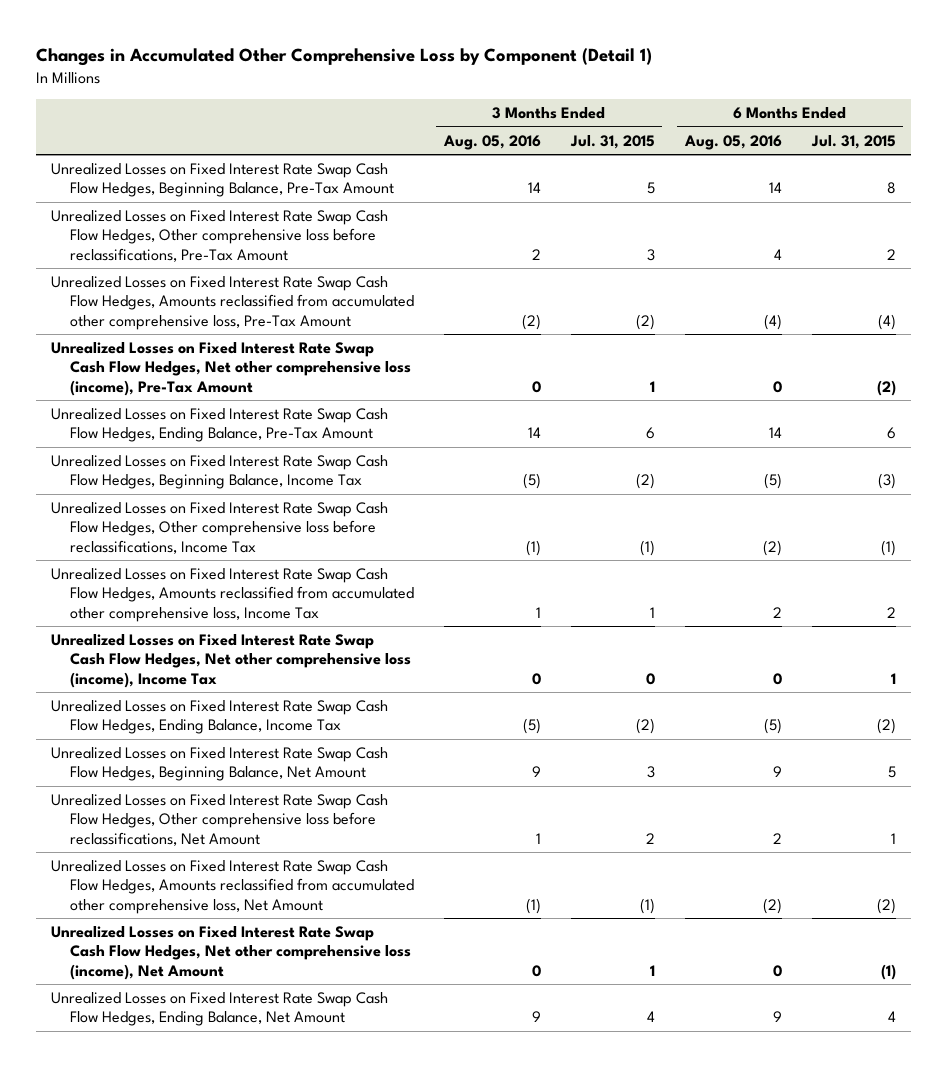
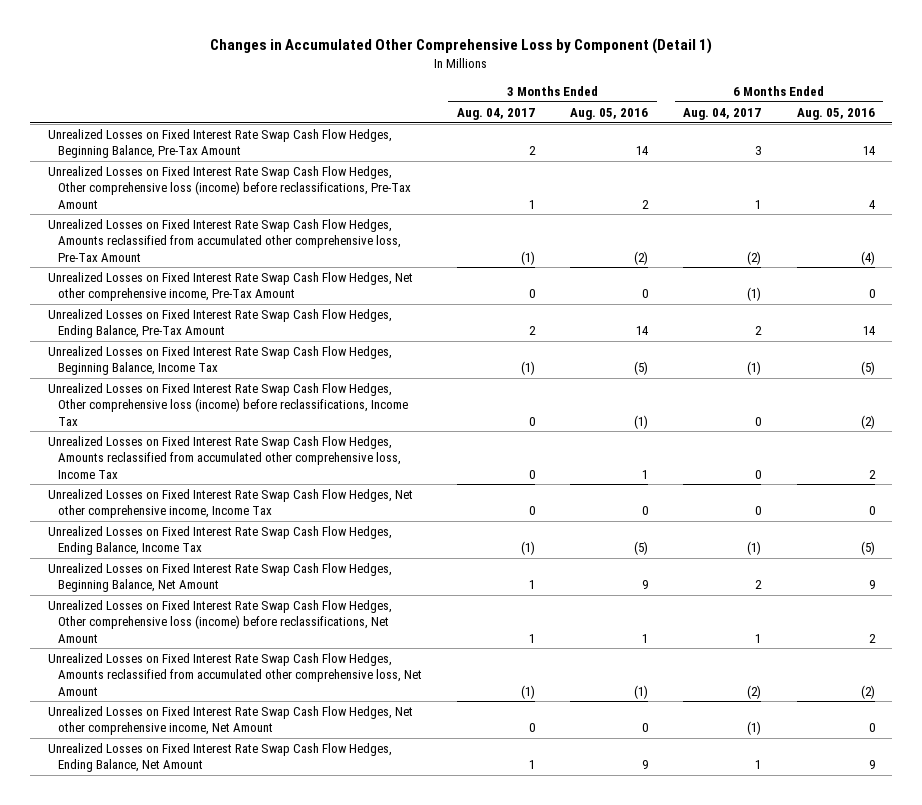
- | 3 Months Ended Aug. 05, 2016 | 3 Months Ended Jul. 31, 2015 | 6 Months Ended Aug. 05, 2016 | 6 Months Ended Jul. 31, 2015
+ | 3 Months Ended Aug. 04, 2017 | 3 Months Ended Aug. 05, 2016 | 6 Months Ended Aug. 04, 2017 | 6 Months Ended Aug. 05, 2016
- Unrealized Losses on Fixed Interest Rate Swap Cash Flow Hedges, Other comprehensive loss before reclassifications, Pre-Tax Amount | 2 | 3 | 4 | 2
+ Unrealized Losses on Fixed Interest Rate Swap Cash Flow Hedges, Other comprehensive loss (income) before reclassifications, Pre-Tax Amount | 1 | 2 | 1 | 4
- Unrealized Losses on Fixed Interest Rate Swap Cash Flow Hedges, Net other comprehensive loss (income), Pre-Tax Amount | 0 | 1 | 0 | (2)
+ Unrealized Losses on Fixed Interest Rate Swap Cash Flow Hedges, Net other comprehensive income, Pre-Tax Amount | 0 | 0 | (1) | 0
- Unrealized Losses on Fixed Interest Rate Swap Cash Flow Hedges, Other comprehensive loss before reclassifications, Income Tax | (1) | (1) | (2) | (1)
+ Unrealized Losses on Fixed Interest Rate Swap Cash Flow Hedges, Other comprehensive loss (income) before reclassifications, Income Tax | 0 | (1) | 0 | (2)
- Unrealized Losses on Fixed Interest Rate Swap Cash Flow Hedges, Net other comprehensive loss (income), Income Tax | 0 | 0 | 0 | 1
+ Unrealized Losses on Fixed Interest Rate Swap Cash Flow Hedges, Net other comprehensive income, Income Tax | 0 | 0 | 0 | 0
- Unrealized Losses on Fixed Interest Rate Swap Cash Flow Hedges, Other comprehensive loss before reclassifications, Net Amount | 1 | 2 | 2 | 1
+ Unrealized Losses on Fixed Interest Rate Swap Cash Flow Hedges, Other comprehensive loss (income) before reclassifications, Net Amount | 1 | 1 | 1 | 2
- Unrealized Losses on Fixed Interest Rate Swap Cash Flow Hedges, Net other comprehensive loss (income), Net Amount | 0 | 1 | 0 | (1)
+ Unrealized Losses on Fixed Interest Rate Swap Cash Flow Hedges, Net other comprehensive income, Net Amount | 0 | 0 | (1) | 0

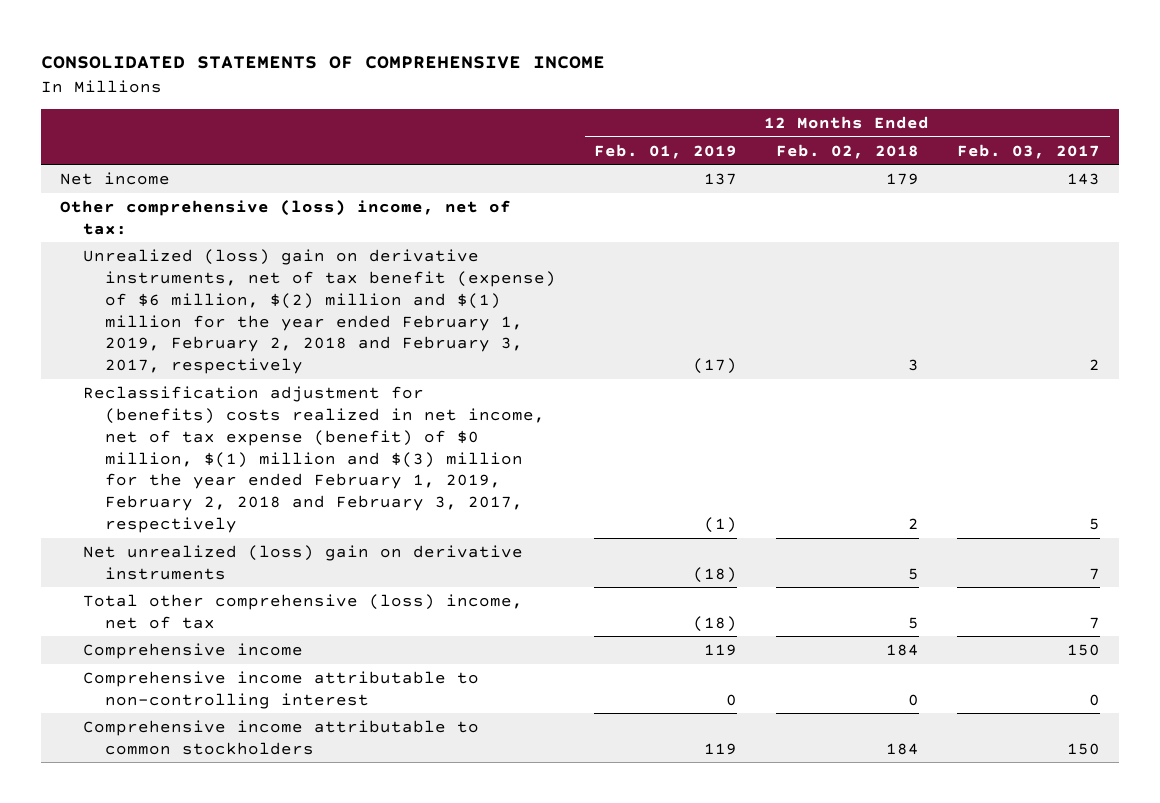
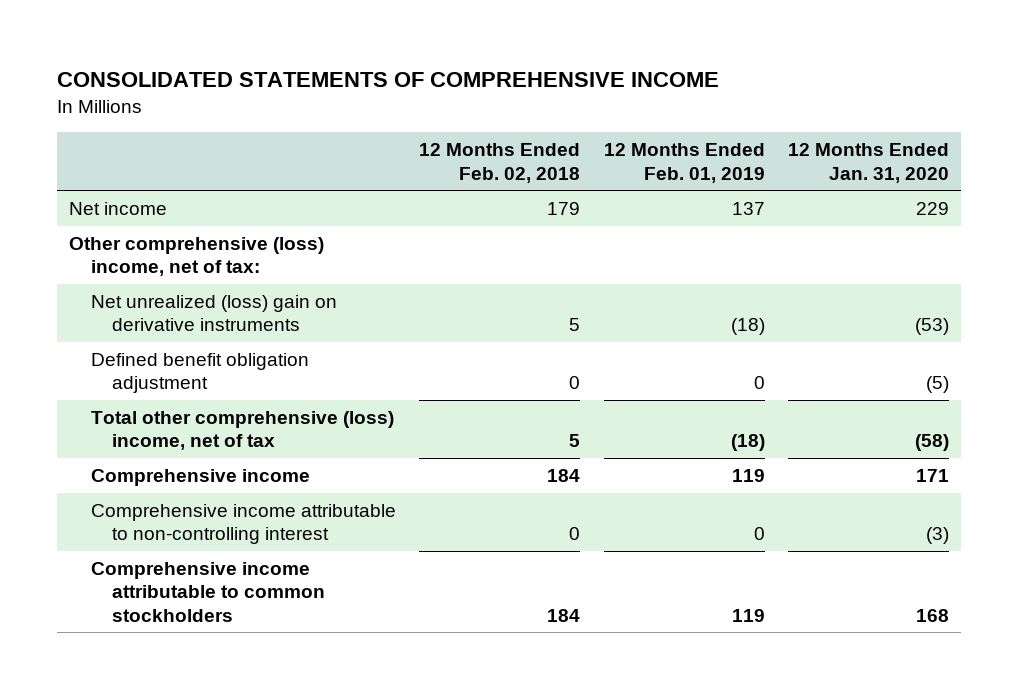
- | 12 Months Ended Feb. 01, 2019 | 12 Months Ended Feb. 02, 2018 | 12 Months Ended Feb. 03, 2017
+ | 12 Months Ended Feb. 02, 2018 | 12 Months Ended Feb. 01, 2019 | 12 Months Ended Jan. 31, 2020
- Unrealized (loss) gain on derivative instruments, net of tax benefit (expense) of $6 million, $(2) million and $(1) million for the year ended February 1, 2019, February 2, 2018 and February 3, 2017, respectively | (17) | 3 | 2
- Reclassification adjustment for (benefits) costs realized in net income, net of tax expense (benefit) of $0 million, $(1) million and $(3) million for the year ended February 1, 2019, February 2, 2018 and February 3, 2017, respectively | (1) | 2 | 5
+ Defined benefit obligation adjustment | 0 | 0 | (5)

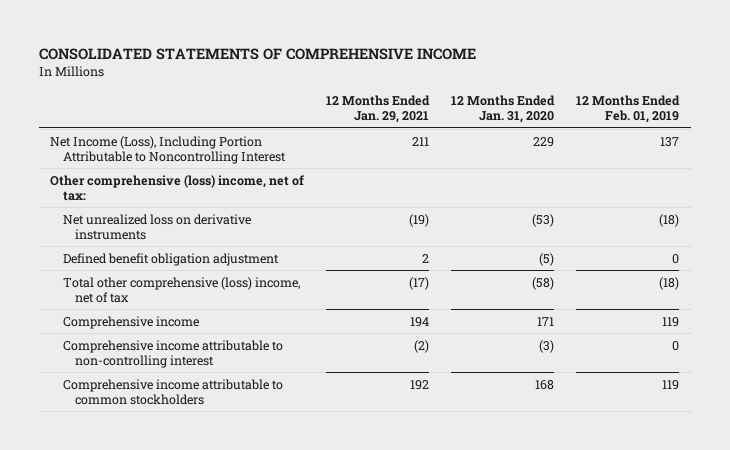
- | 12 Months Ended Feb. 02, 2018 | 12 Months Ended Feb. 01, 2019 | 12 Months Ended Jan. 31, 2020
+ | 12 Months Ended Jan. 29, 2021 | 12 Months Ended Jan. 31, 2020 | 12 Months Ended Feb. 01, 2019
- Net income | 179 | 137 | 229
+ Net Income (Loss), Including Portion Attributable to Noncontrolling Interest | 211 | 229 | 137
- Net unrealized (loss) gain on derivative instruments | 5 | (18) | (53)
+ Net unrealized loss on derivative instruments | (19) | (53) | (18)

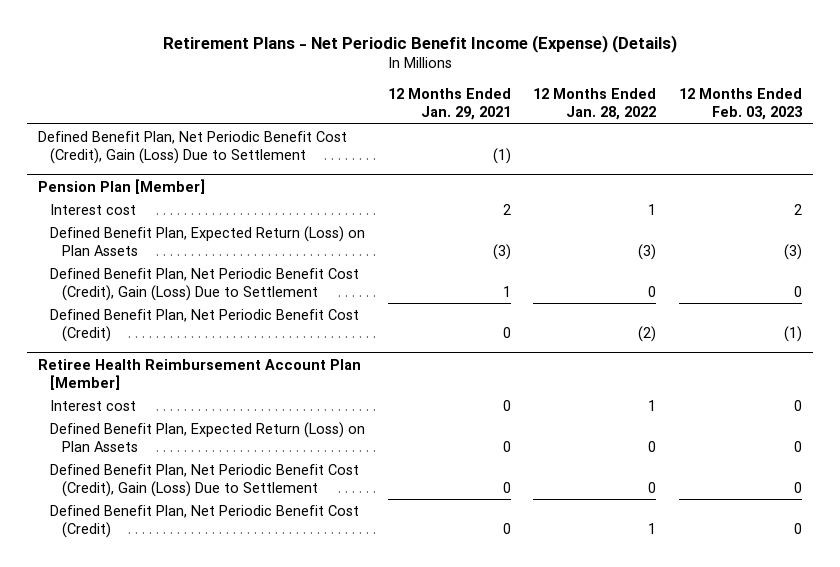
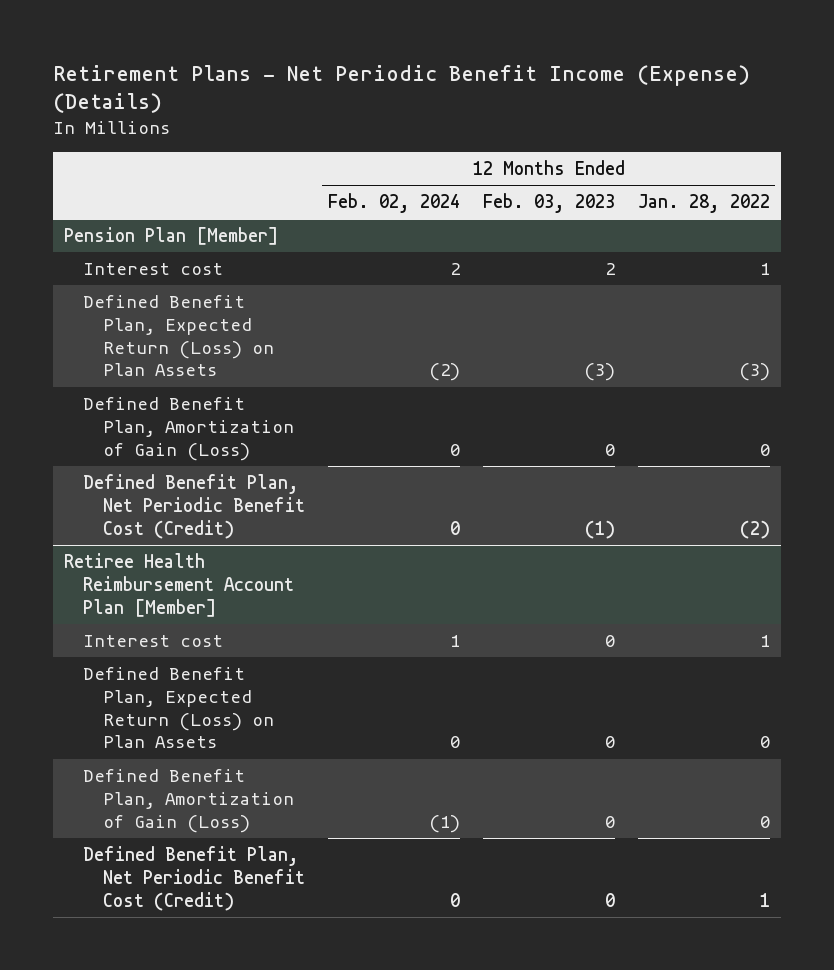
- | 12 Months Ended Jan. 29, 2021 | 12 Months Ended Jan. 28, 2022 | 12 Months Ended Feb. 03, 2023
+ | 12 Months Ended Feb. 02, 2024 | 12 Months Ended Feb. 03, 2023 | 12 Months Ended Jan. 28, 2022
- Defined Benefit Plan, Net Periodic Benefit Cost (Credit), Gain (Loss) Due to Settlement | (1) | |
@ Pension Plan [Member]
- Defined Benefit Plan, Net Periodic Benefit Cost (Credit), Gain (Loss) Due to Settlement | 1 | 0 | 0
+ Defined Benefit Plan, Amortization of Gain (Loss) | 0 | 0 | 0
@ Retiree Health Reimbursement Account Plan [Member]
- Defined Benefit Plan, Net Periodic Benefit Cost (Credit), Gain (Loss) Due to Settlement | 0 | 0 | 0
+ Defined Benefit Plan, Amortization of Gain (Loss) | (1) | 0 | 0

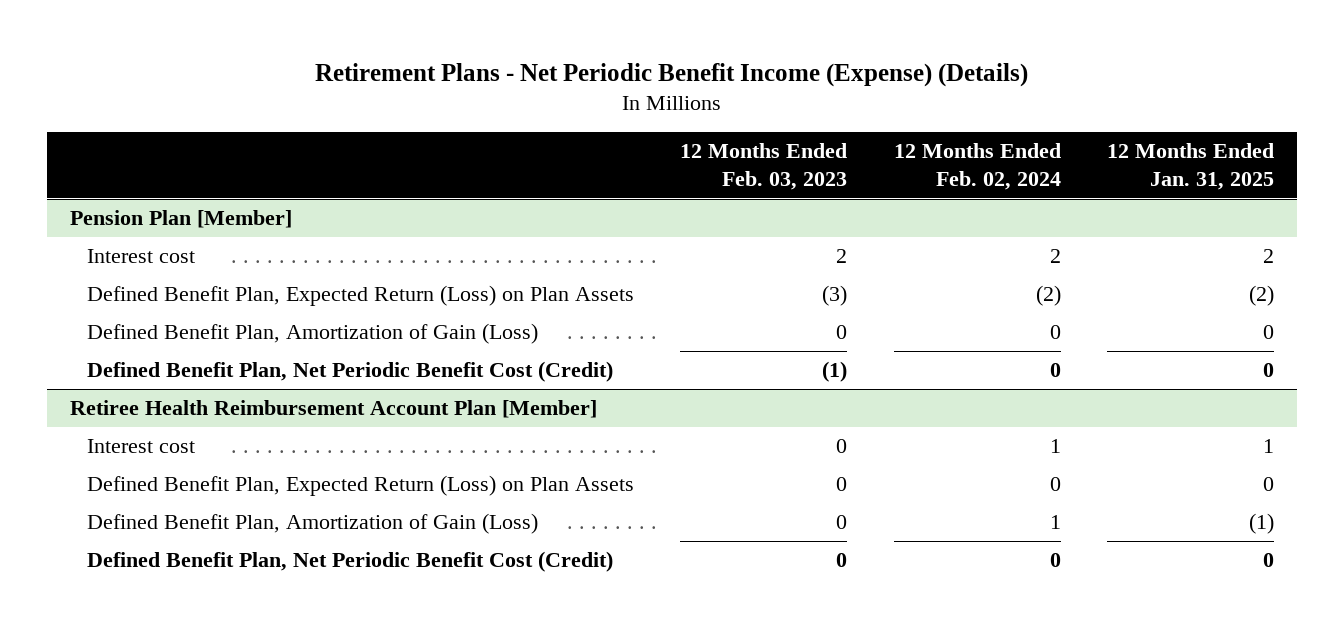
- | 12 Months Ended Feb. 02, 2024 | 12 Months Ended Feb. 03, 2023 | 12 Months Ended Jan. 28, 2022
+ | 12 Months Ended Feb. 03, 2023 | 12 Months Ended Feb. 02, 2024 | 12 Months Ended Jan. 31, 2025
@ Retiree Health Reimbursement Account Plan [Member]
- Defined Benefit Plan, Amortization of Gain (Loss) | (1) | 0 | 0
+ Defined Benefit Plan, Amortization of Gain (Loss) | 0 | 1 | (1)

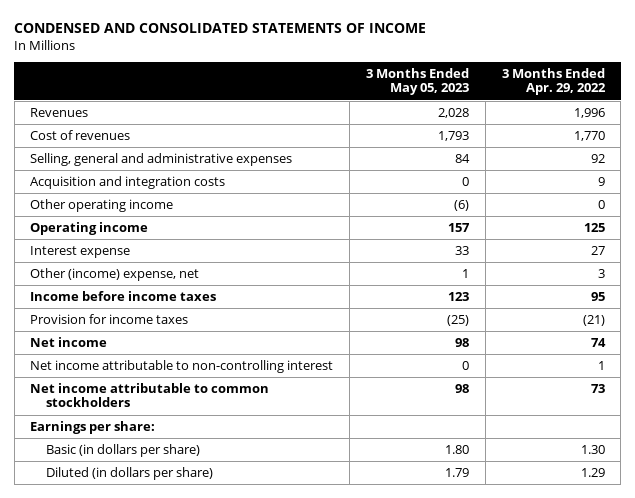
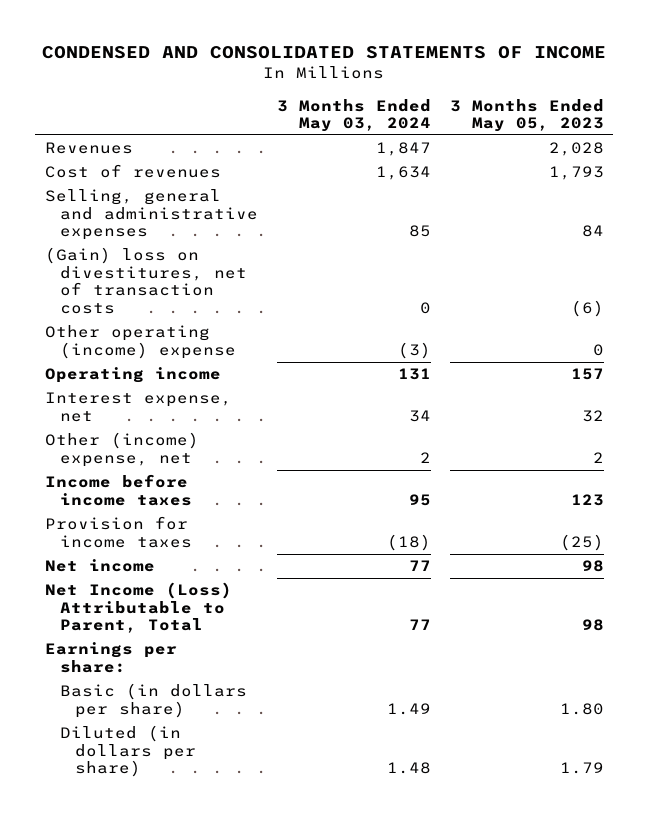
- | 3 Months Ended May 05, 2023 | 3 Months Ended Apr. 29, 2022
+ | 3 Months Ended May 03, 2024 | 3 Months Ended May 05, 2023
- Acquisition and integration costs | 0 | 9
- Other operating income | (6) | 0
+ (Gain) loss on divestitures, net of transaction costs | 0 | (6)
+ Other operating (income) expense | (3) | 0
- Interest expense | 33 | 27
- Other (income) expense, net | 1 | 3
+ Interest expense, net | 34 | 32
+ Other (income) expense, net | 2 | 2
- Net income attributable to non-controlling interest | 0 | 1
- Net income attributable to common stockholders | 98 | 73
+ Net Income (Loss) Attributable to Parent, Total | 77 | 98

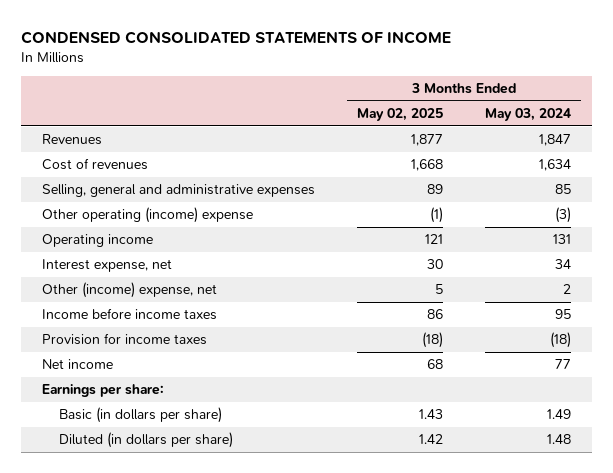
- CONDENSED AND CONSOLIDATED STATEMENTS OF INCOME
+ CONDENSED CONSOLIDATED STATEMENTS OF INCOME
- | 3 Months Ended May 03, 2024 | 3 Months Ended May 05, 2023
+ | 3 Months Ended May 02, 2025 | 3 Months Ended May 03, 2024
- (Gain) loss on divestitures, net of transaction costs | 0 | (6)
- Net Income (Loss) Attributable to Parent, Total | 77 | 98

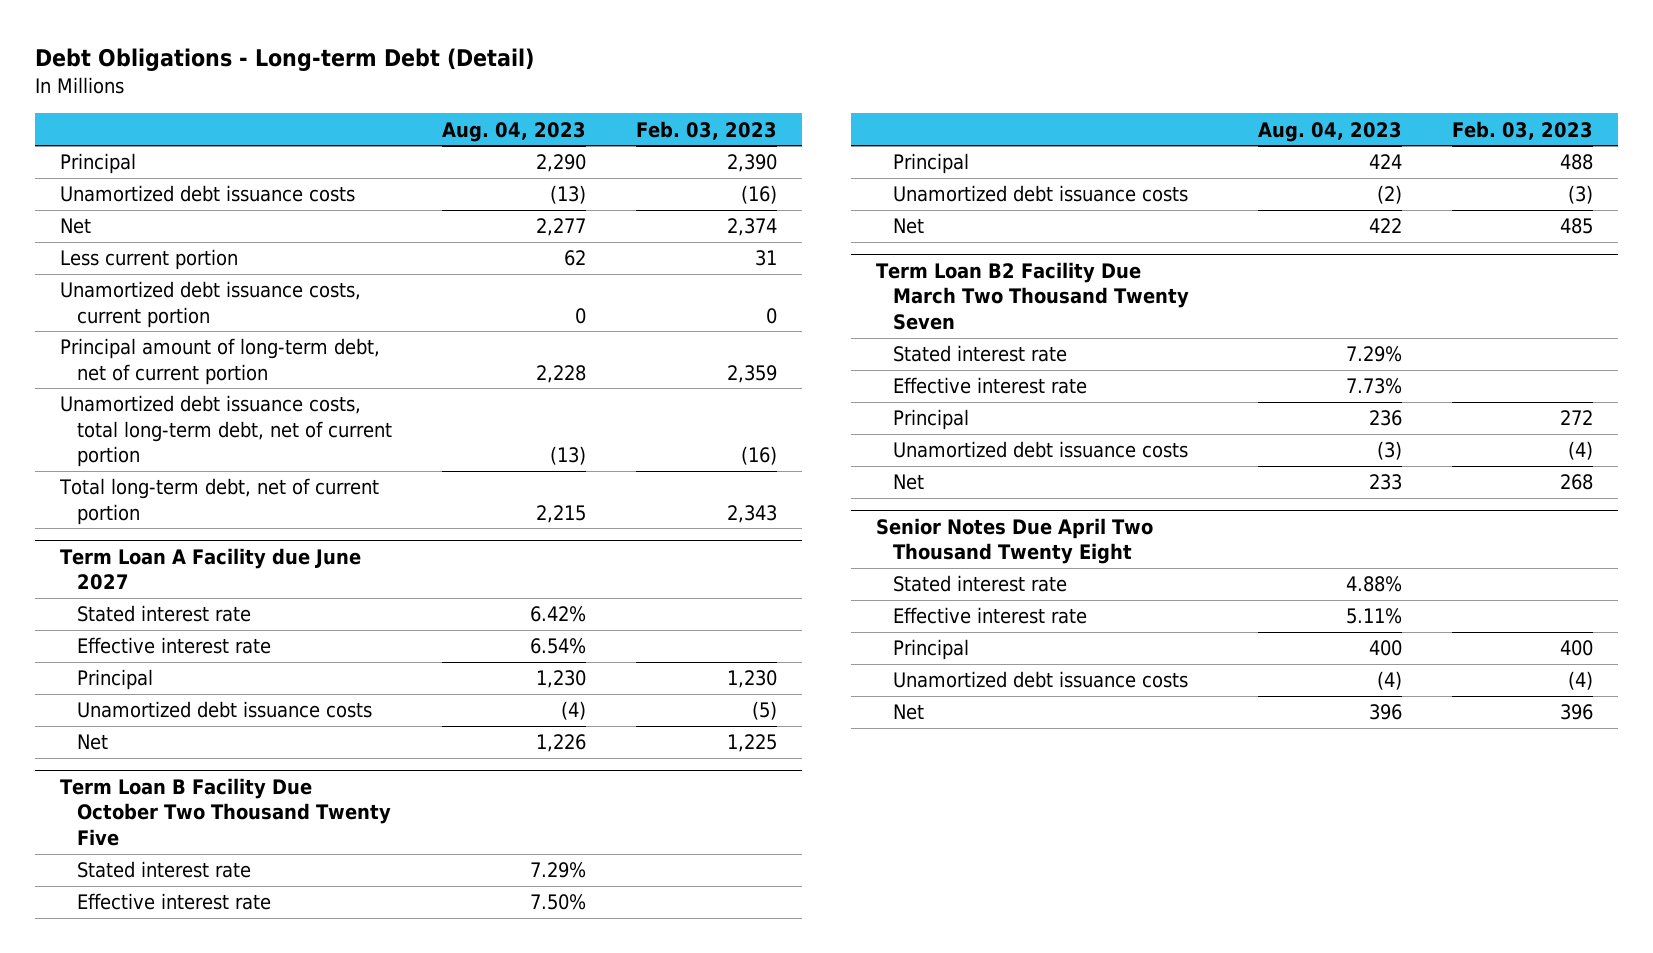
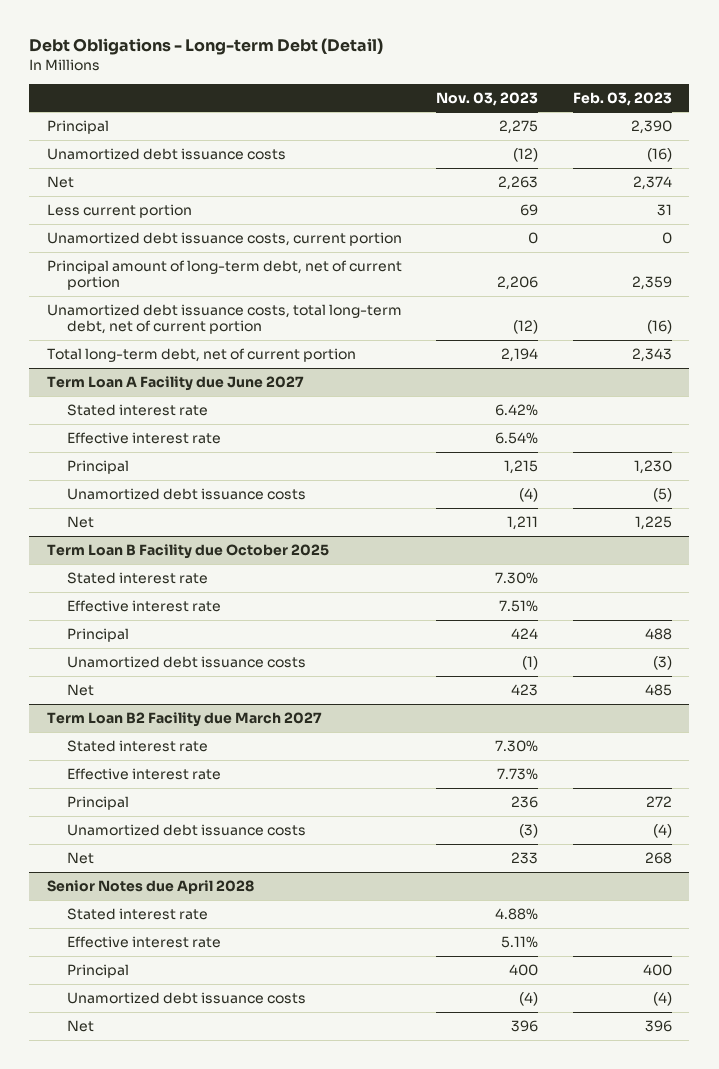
- | Aug. 04, 2023 | Feb. 03, 2023
+ | Nov. 03, 2023 | Feb. 03, 2023
- Term Loan B Facility Due October Two Thousand Twenty Five
+ Term Loan B Facility due October 2025
- Term Loan B2 Facility Due March Two Thousand Twenty Seven
+ Term Loan B2 Facility due March 2027
- Senior Notes Due April Two Thousand Twenty Eight
+ Senior Notes due April 2028

